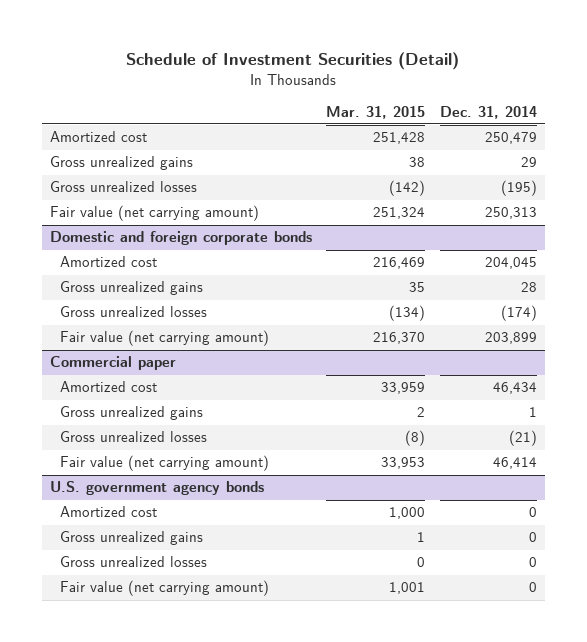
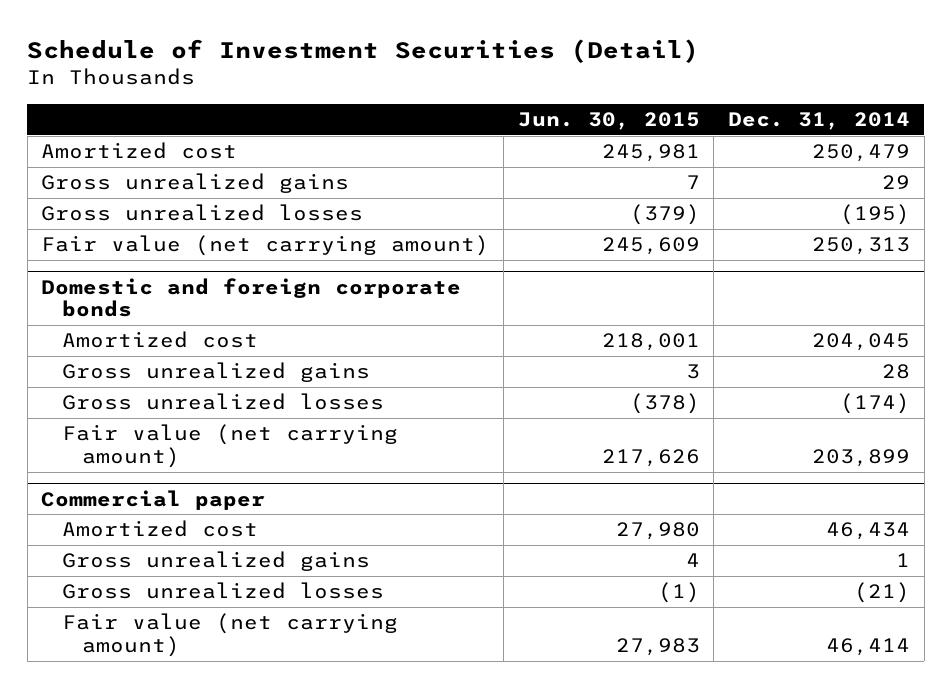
- | Mar. 31, 2015 | Dec. 31, 2014
+ | Jun. 30, 2015 | Dec. 31, 2014
- U.S. government agency bonds
- Amortized cost | 1,000 | 0
- Gross unrealized gains | 1 | 0
- Gross unrealized losses | 0 | 0
- Fair value (net carrying amount) | 1,001 | 0

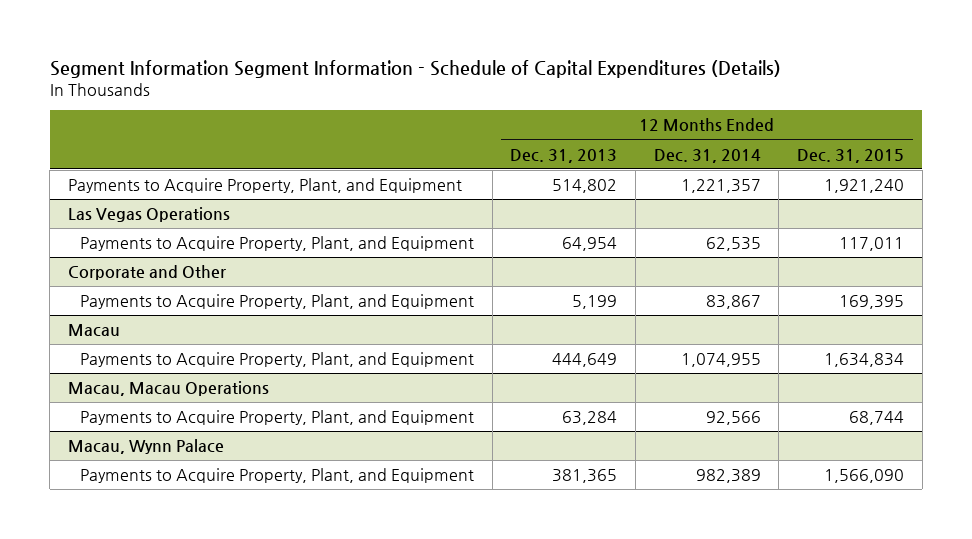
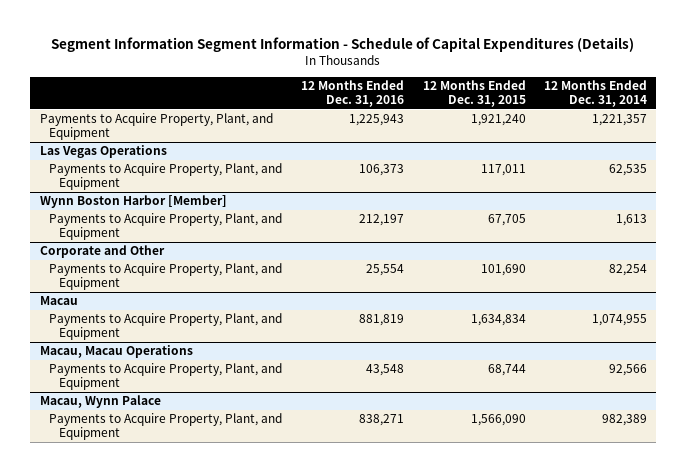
- | 12 Months Ended Dec. 31, 2013 | 12 Months Ended Dec. 31, 2014 | 12 Months Ended Dec. 31, 2015
+ | 12 Months Ended Dec. 31, 2016 | 12 Months Ended Dec. 31, 2015 | 12 Months Ended Dec. 31, 2014
+ Wynn Boston Harbor [Member]
+ Payments to Acquire Property, Plant, and Equipment | 212,197 | 67,705 | 1,613
@ Corporate and Other
- Payments to Acquire Property, Plant, and Equipment | 5,199 | 83,867 | 169,395
+ Payments to Acquire Property, Plant, and Equipment | 25,554 | 101,690 | 82,254

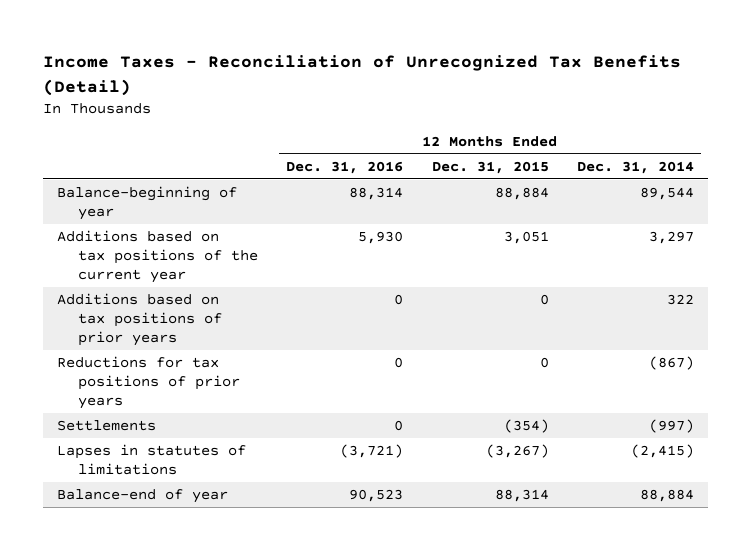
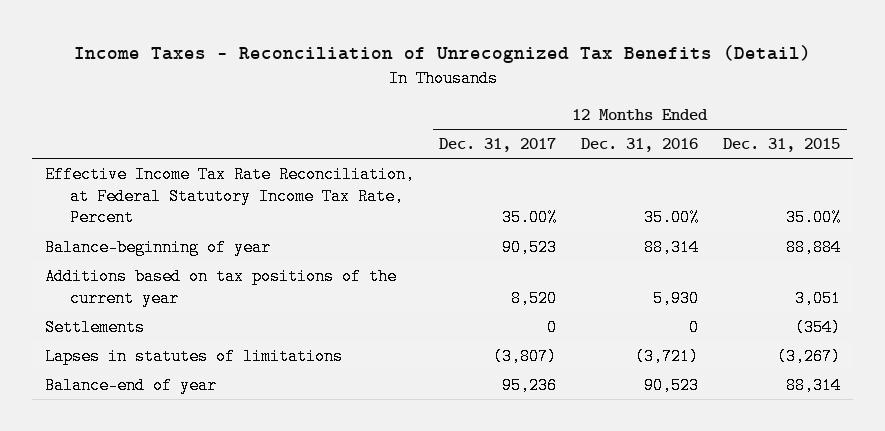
- | 12 Months Ended Dec. 31, 2016 | 12 Months Ended Dec. 31, 2015 | 12 Months Ended Dec. 31, 2014
+ | 12 Months Ended Dec. 31, 2017 | 12 Months Ended Dec. 31, 2016 | 12 Months Ended Dec. 31, 2015
+ Effective Income Tax Rate Reconciliation, at Federal Statutory Income Tax Rate, Percent | 35.00% | 35.00% | 35.00%
- Additions based on tax positions of prior years | 0 | 0 | 322
- Reductions for tax positions of prior years | 0 | 0 | (867)

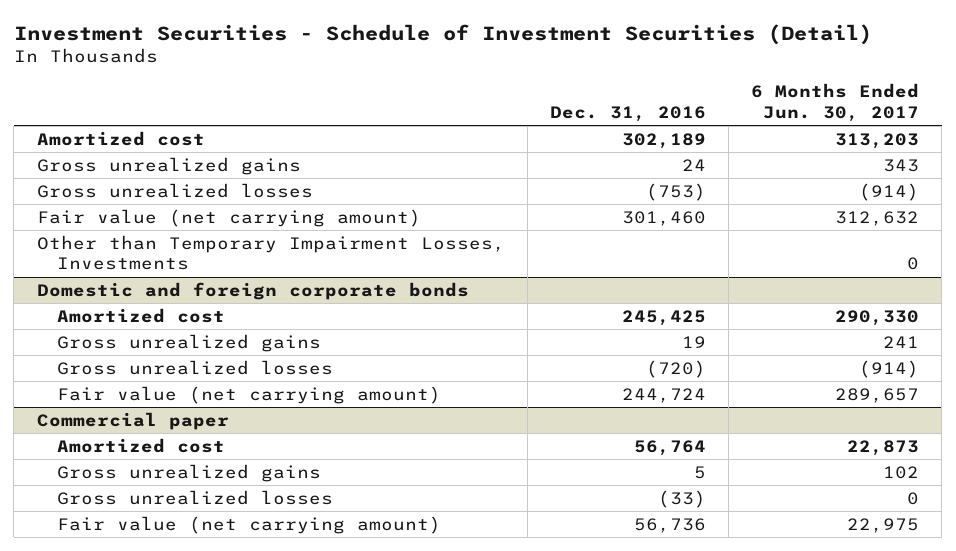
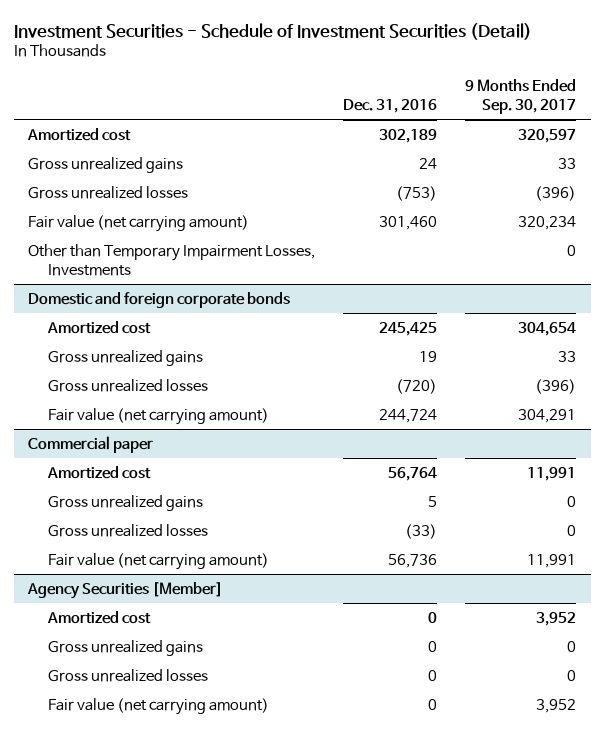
- | Dec. 31, 2016 | 6 Months Ended Jun. 30, 2017
+ | Dec. 31, 2016 | 9 Months Ended Sep. 30, 2017
+ Agency Securities [Member]
+ Amortized cost | 0 | 3,952
+ Gross unrealized gains | 0 | 0
+ Gross unrealized losses | 0 | 0
+ Fair value (net carrying amount) | 0 | 3,952

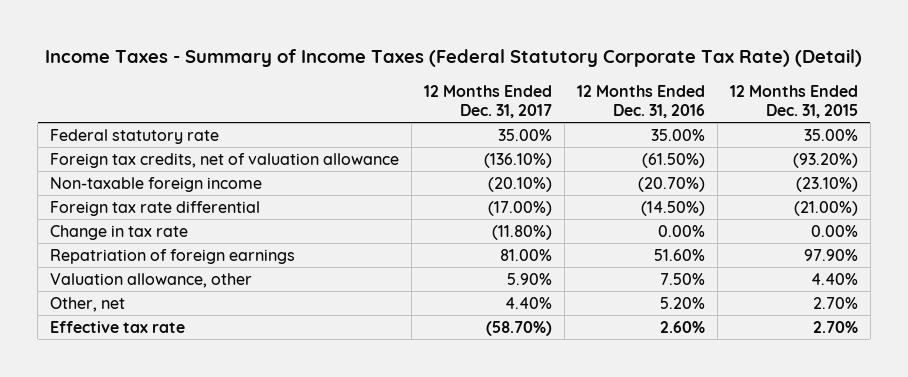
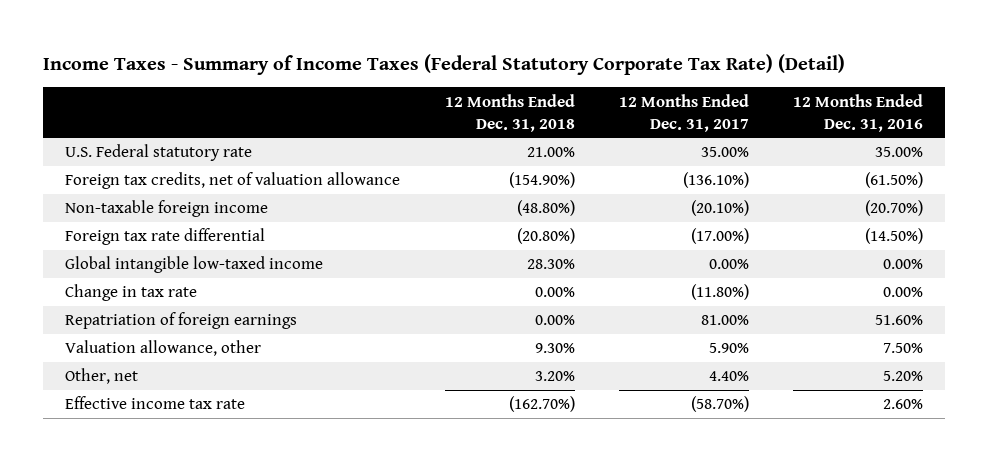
- | 12 Months Ended Dec. 31, 2017 | 12 Months Ended Dec. 31, 2016 | 12 Months Ended Dec. 31, 2015
+ | 12 Months Ended Dec. 31, 2018 | 12 Months Ended Dec. 31, 2017 | 12 Months Ended Dec. 31, 2016
- Federal statutory rate | 35.00% | 35.00% | 35.00%
+ U.S. Federal statutory rate | 21.00% | 35.00% | 35.00%
+ Global intangible low-taxed income | 28.30% | 0.00% | 0.00%
- Effective tax rate | (58.70%) | 2.60% | 2.70%
+ Effective income tax rate | (162.70%) | (58.70%) | 2.60%

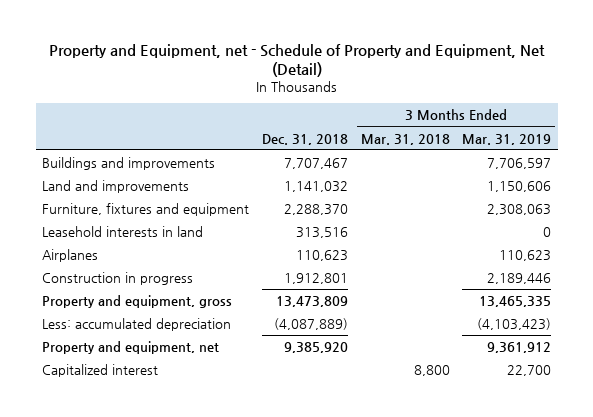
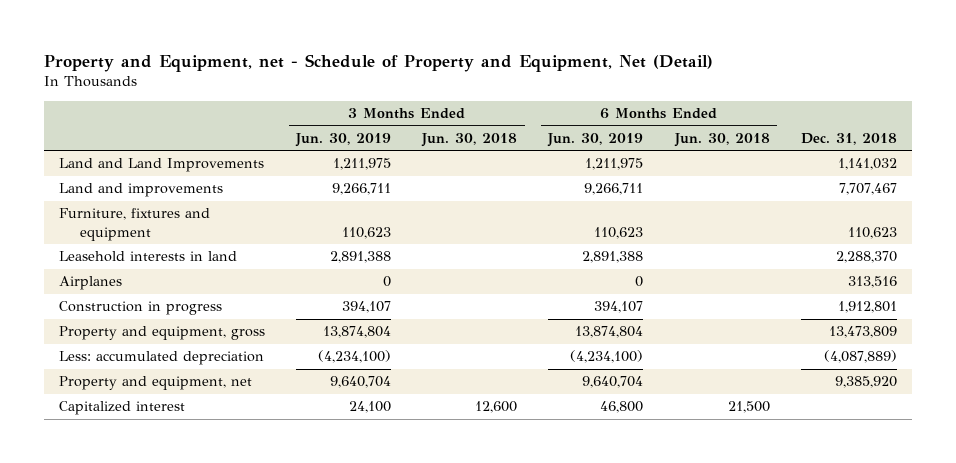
- | Dec. 31, 2018 | 3 Months Ended Mar. 31, 2018 | 3 Months Ended Mar. 31, 2019
+ | 3 Months Ended Jun. 30, 2019 | 3 Months Ended Jun. 30, 2018 | 6 Months Ended Jun. 30, 2019 | 6 Months Ended Jun. 30, 2018 | Dec. 31, 2018
- Buildings and improvements | 7,707,467 | | 7,706,597
- Land and improvements | 1,141,032 | | 1,150,606
- Furniture, fixtures and equipment | 2,288,370 | | 2,308,063
- Leasehold interests in land | 313,516 | | 0
- Airplanes | 110,623 | | 110,623
+ Land and Land Improvements | 1,211,975 | | 1,211,975 | | 1,141,032
+ Land and improvements | 9,266,711 | | 9,266,711 | | 7,707,467
+ Furniture, fixtures and equipment | 110,623 | | 110,623 | | 110,623
+ Leasehold interests in land | 2,891,388 | | 2,891,388 | | 2,288,370
+ Airplanes | 0 | | 0 | | 313,516

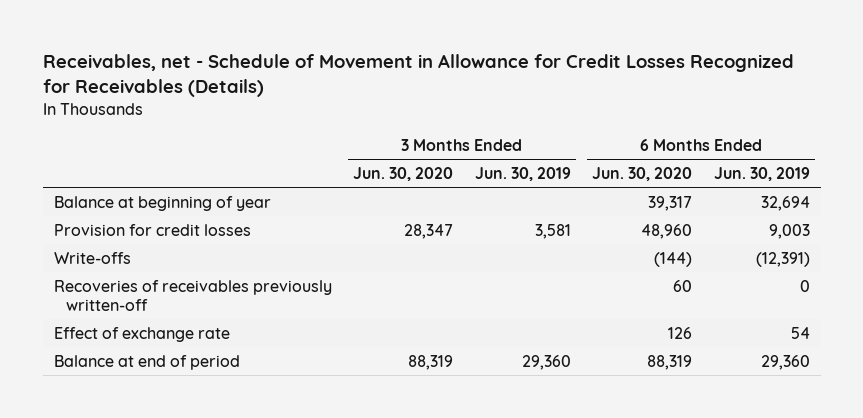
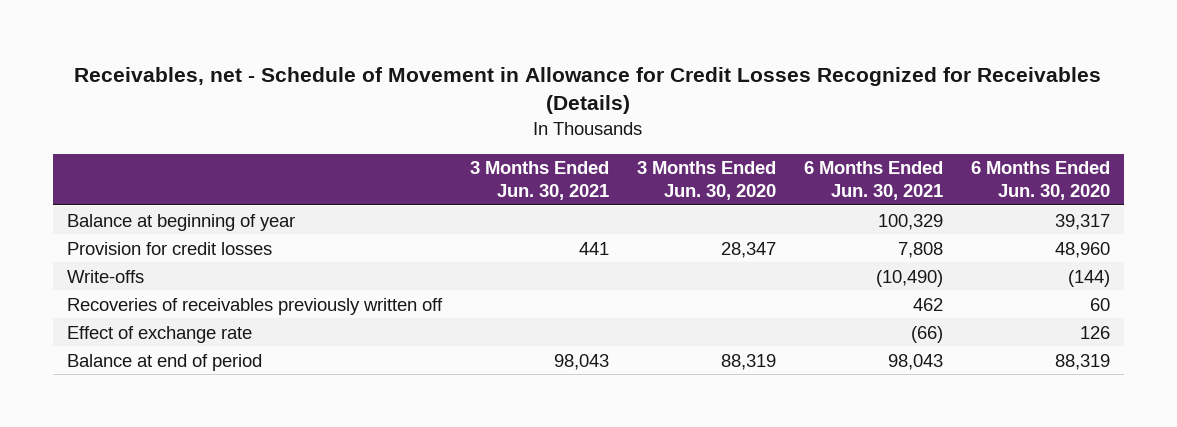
- | 3 Months Ended Jun. 30, 2020 | 3 Months Ended Jun. 30, 2019 | 6 Months Ended Jun. 30, 2020 | 6 Months Ended Jun. 30, 2019
+ | 3 Months Ended Jun. 30, 2021 | 3 Months Ended Jun. 30, 2020 | 6 Months Ended Jun. 30, 2021 | 6 Months Ended Jun. 30, 2020
- Recoveries of receivables previously written-off | | | 60 | 0
+ Recoveries of receivables previously written off | | | 462 | 60

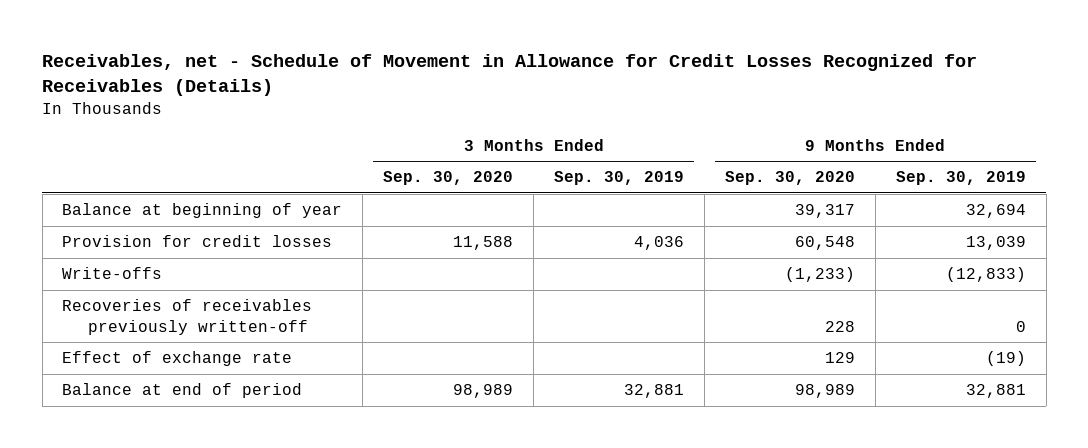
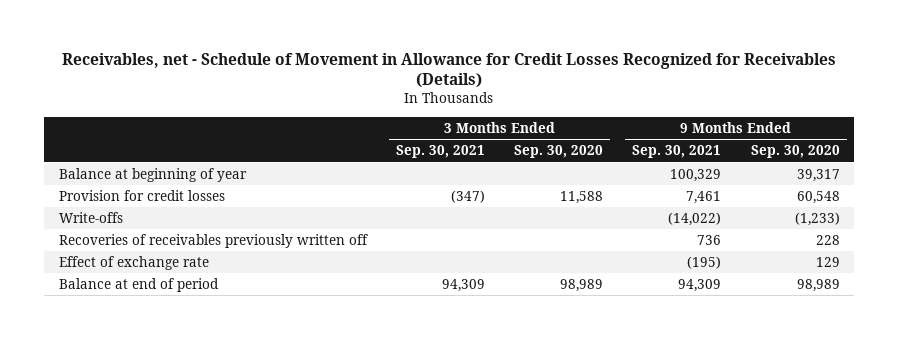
- | 3 Months Ended Sep. 30, 2020 | 3 Months Ended Sep. 30, 2019 | 9 Months Ended Sep. 30, 2020 | 9 Months Ended Sep. 30, 2019
+ | 3 Months Ended Sep. 30, 2021 | 3 Months Ended Sep. 30, 2020 | 9 Months Ended Sep. 30, 2021 | 9 Months Ended Sep. 30, 2020
- Recoveries of receivables previously written-off | | | 228 | 0
+ Recoveries of receivables previously written off | | | 736 | 228

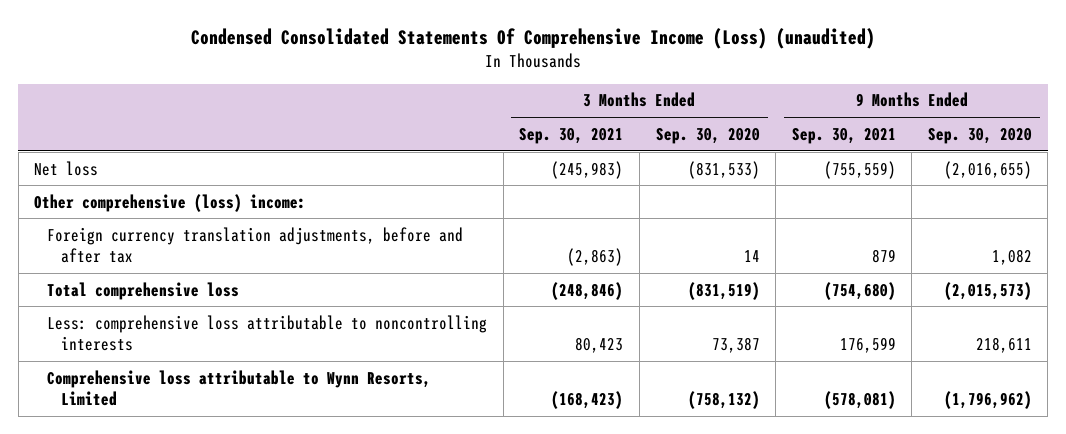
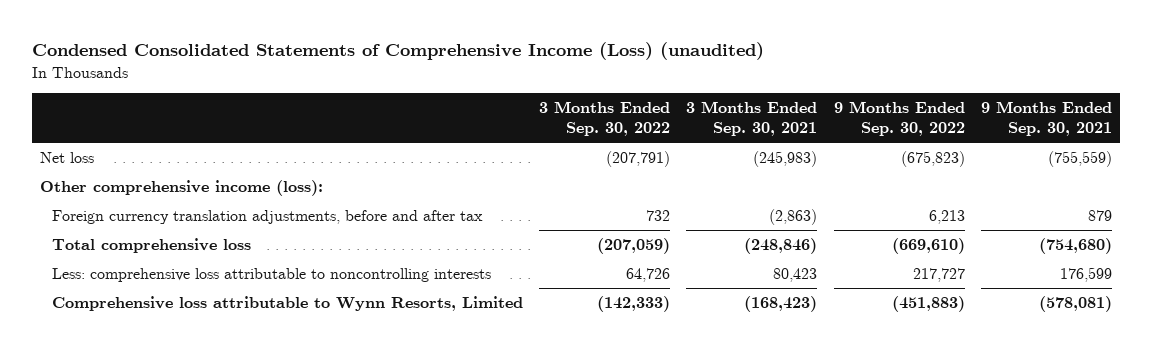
- Condensed Consolidated Statements Of Comprehensive Income (Loss) (unaudited)
+ Condensed Consolidated Statements of Comprehensive Income (Loss) (unaudited)
- | 3 Months Ended Sep. 30, 2021 | 3 Months Ended Sep. 30, 2020 | 9 Months Ended Sep. 30, 2021 | 9 Months Ended Sep. 30, 2020
+ | 3 Months Ended Sep. 30, 2022 | 3 Months Ended Sep. 30, 2021 | 9 Months Ended Sep. 30, 2022 | 9 Months Ended Sep. 30, 2021
- Other comprehensive (loss) income:
+ Other comprehensive income (loss):

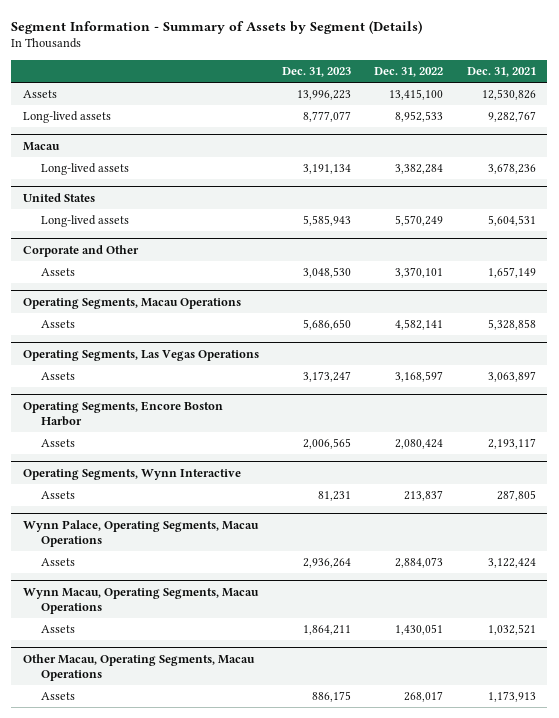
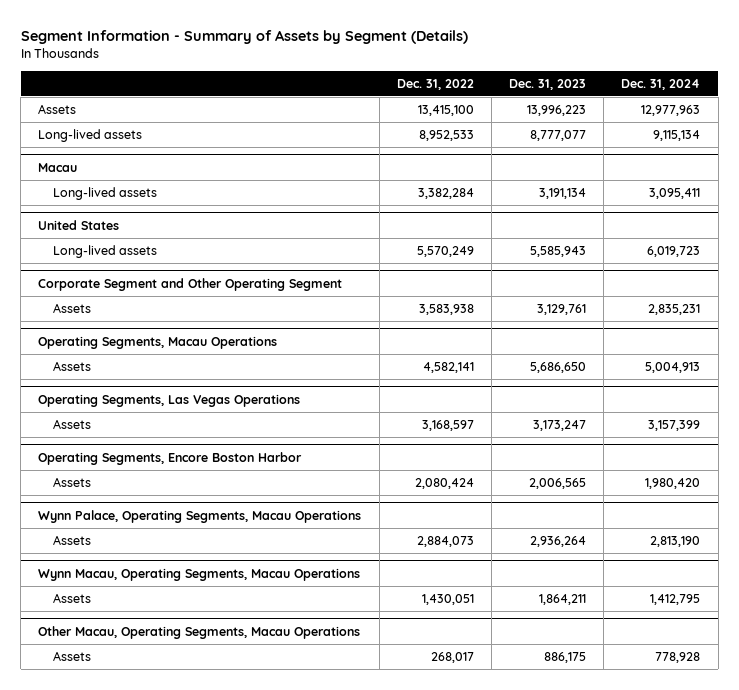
- | Dec. 31, 2023 | Dec. 31, 2022 | Dec. 31, 2021
+ | Dec. 31, 2022 | Dec. 31, 2023 | Dec. 31, 2024
- Corporate and Other
- Assets | 3,048,530 | 3,370,101 | 1,657,149
+ Corporate Segment and Other Operating Segment
+ Assets | 3,583,938 | 3,129,761 | 2,835,231
- Operating Segments, Wynn Interactive
- Assets | 81,231 | 213,837 | 287,805

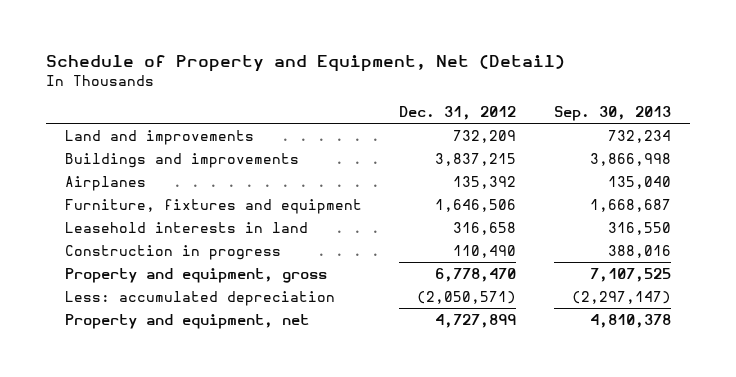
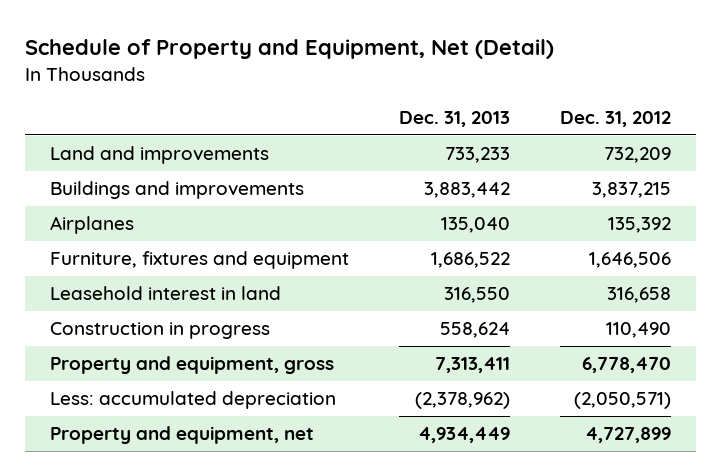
- | Dec. 31, 2012 | Sep. 30, 2013
+ | Dec. 31, 2013 | Dec. 31, 2012
- Leasehold interests in land | 316,658 | 316,550
+ Leasehold interest in land | 316,550 | 316,658

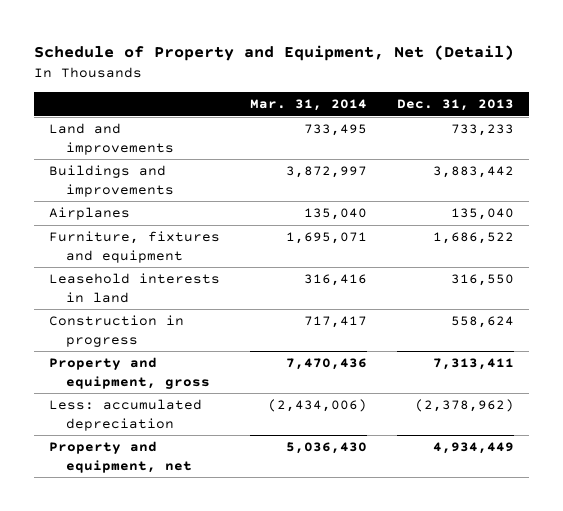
- | Dec. 31, 2013 | Dec. 31, 2012
+ | Mar. 31, 2014 | Dec. 31, 2013
- Leasehold interest in land | 316,550 | 316,658
+ Leasehold interests in land | 316,416 | 316,550

